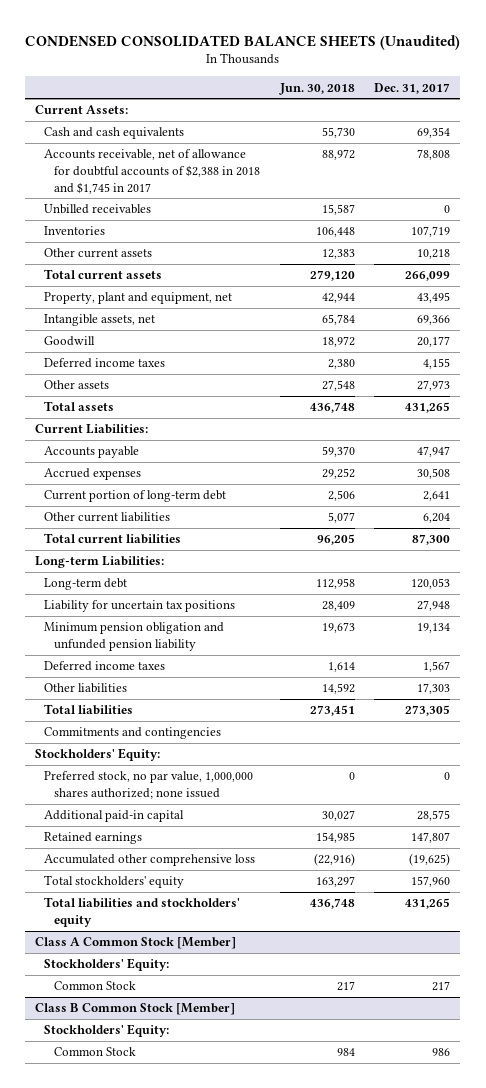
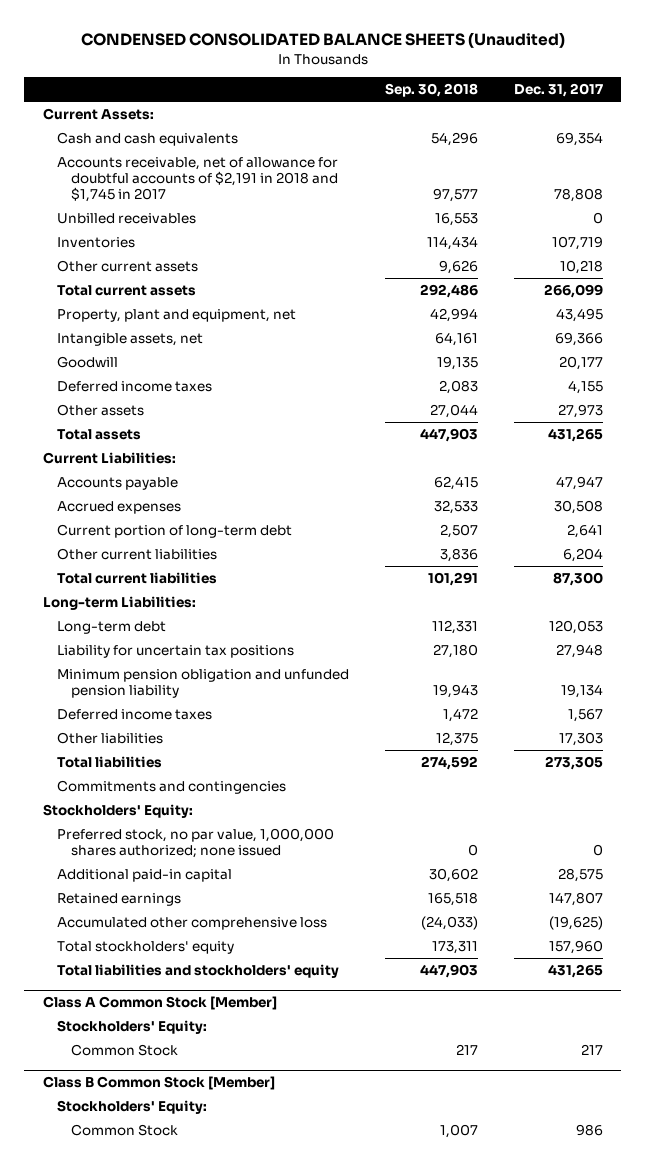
- | Jun. 30, 2018 | Dec. 31, 2017
+ | Sep. 30, 2018 | Dec. 31, 2017
- Accounts receivable, net of allowance for doubtful accounts of $2,388 in 2018 and $1,745 in 2017 | 88,972 | 78,808
+ Accounts receivable, net of allowance for doubtful accounts of $2,191 in 2018 and $1,745 in 2017 | 97,577 | 78,808

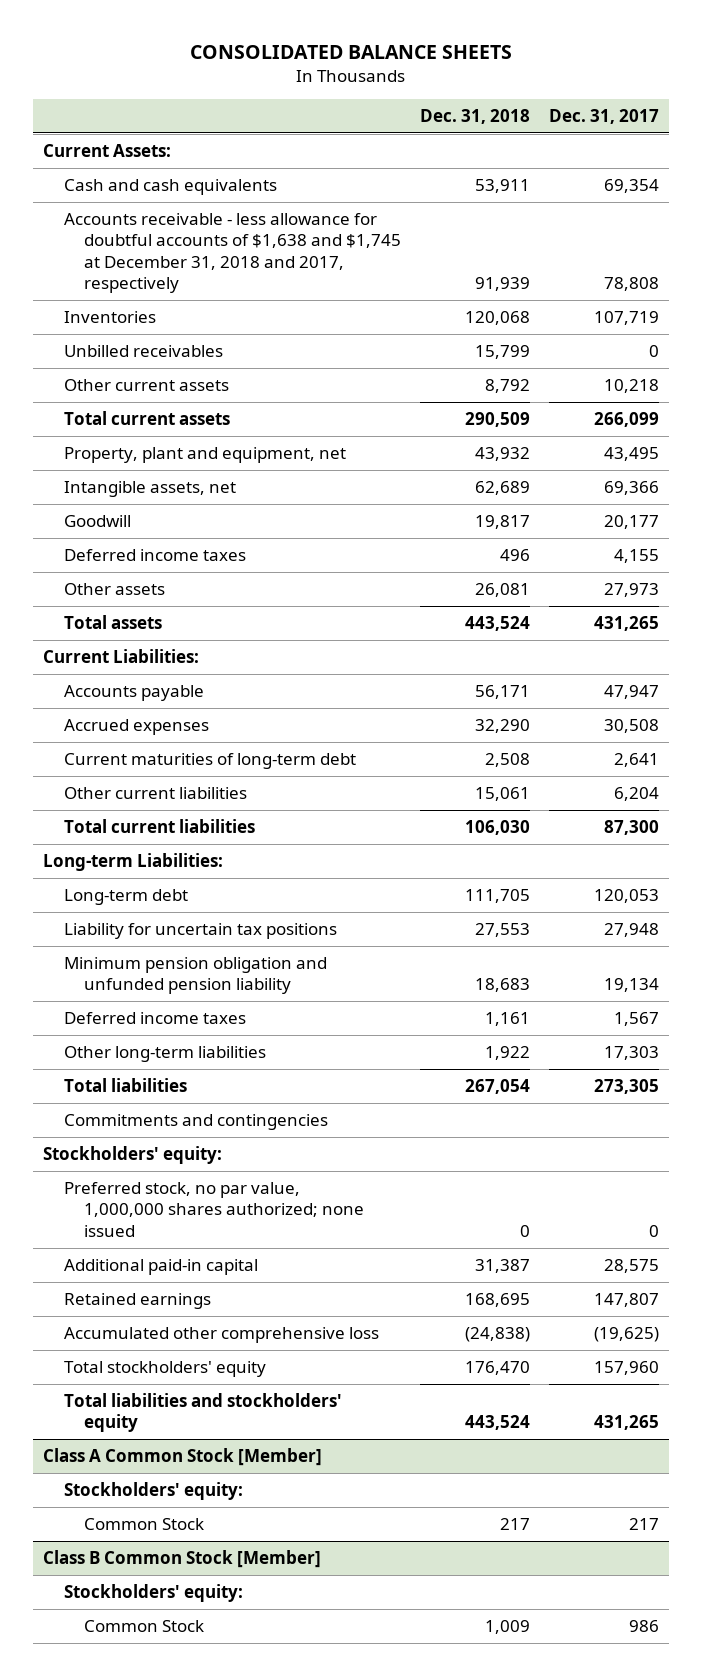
- CONDENSED CONSOLIDATED BALANCE SHEETS (Unaudited)
+ CONSOLIDATED BALANCE SHEETS
- | Sep. 30, 2018 | Dec. 31, 2017
+ | Dec. 31, 2018 | Dec. 31, 2017
- Accounts receivable, net of allowance for doubtful accounts of $2,191 in 2018 and $1,745 in 2017 | 97,577 | 78,808
+ Accounts receivable - less allowance for doubtful accounts of $1,638 and $1,745 at December 31, 2018 and 2017, respectively | 91,939 | 78,808
moved down: Unbilled receivables | 15,799 | 0
- Current portion of long-term debt | 2,507 | 2,641
+ Current maturities of long-term debt | 2,508 | 2,641
- Other liabilities | 12,375 | 17,303
+ Other long-term liabilities | 1,922 | 17,303
- Stockholders' Equity:
+ Stockholders' equity:
@ Class A Common Stock [Member]
- Stockholders' Equity:
+ Stockholders' equity:
@ Class B Common Stock [Member]
- Stockholders' Equity:
+ Stockholders' equity:

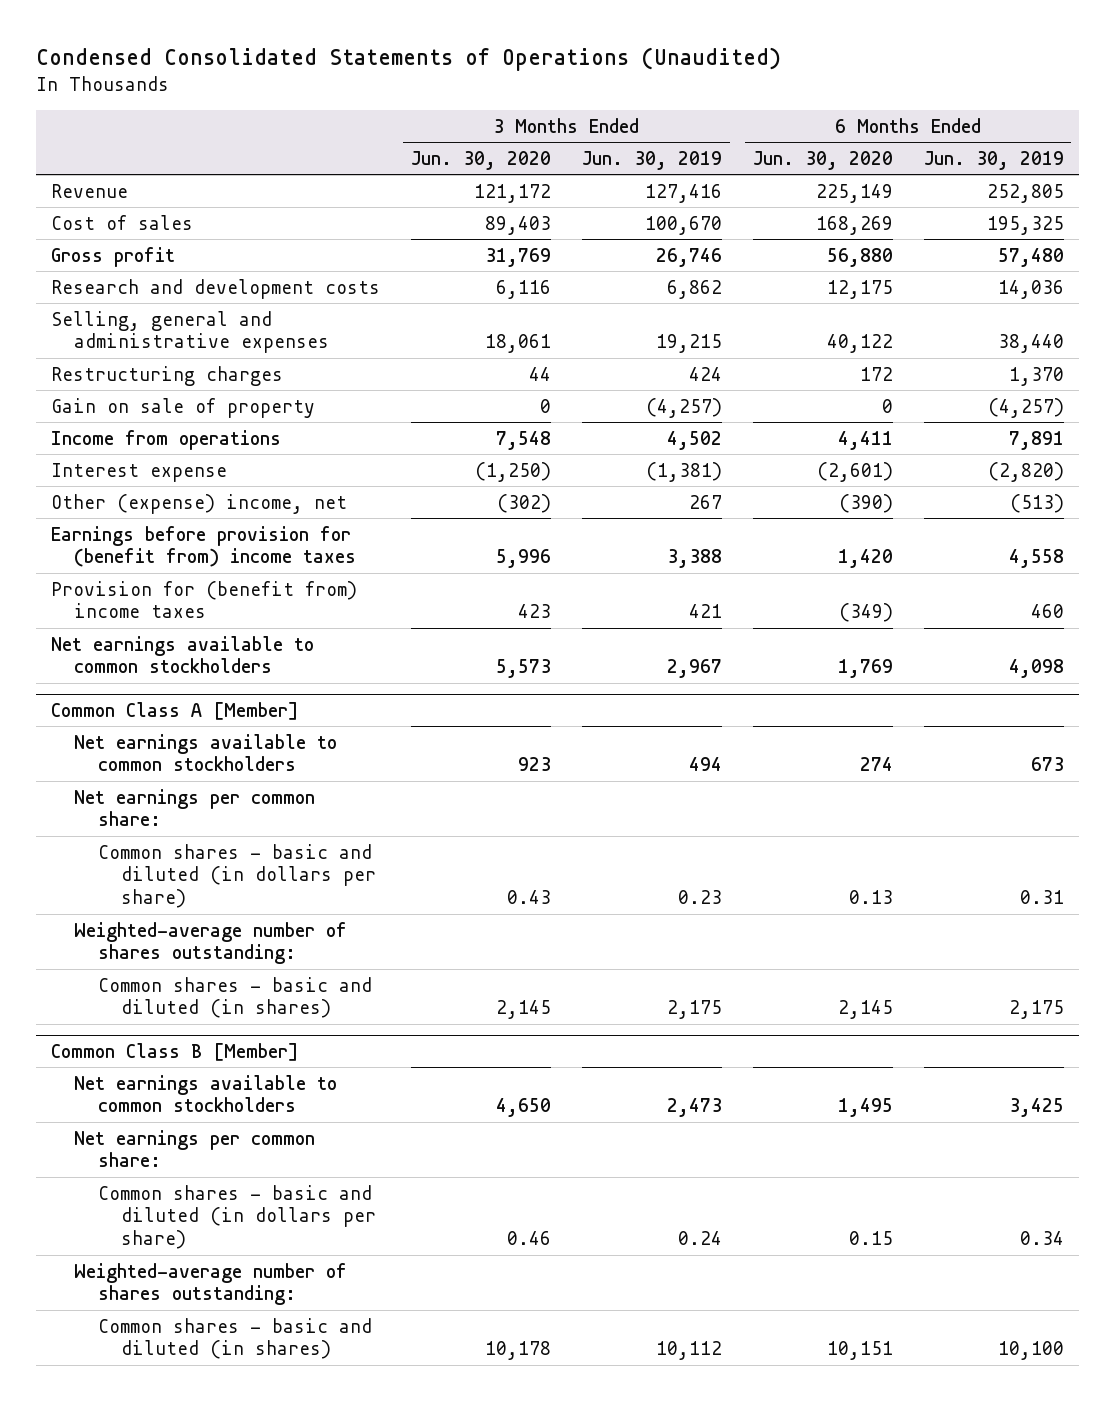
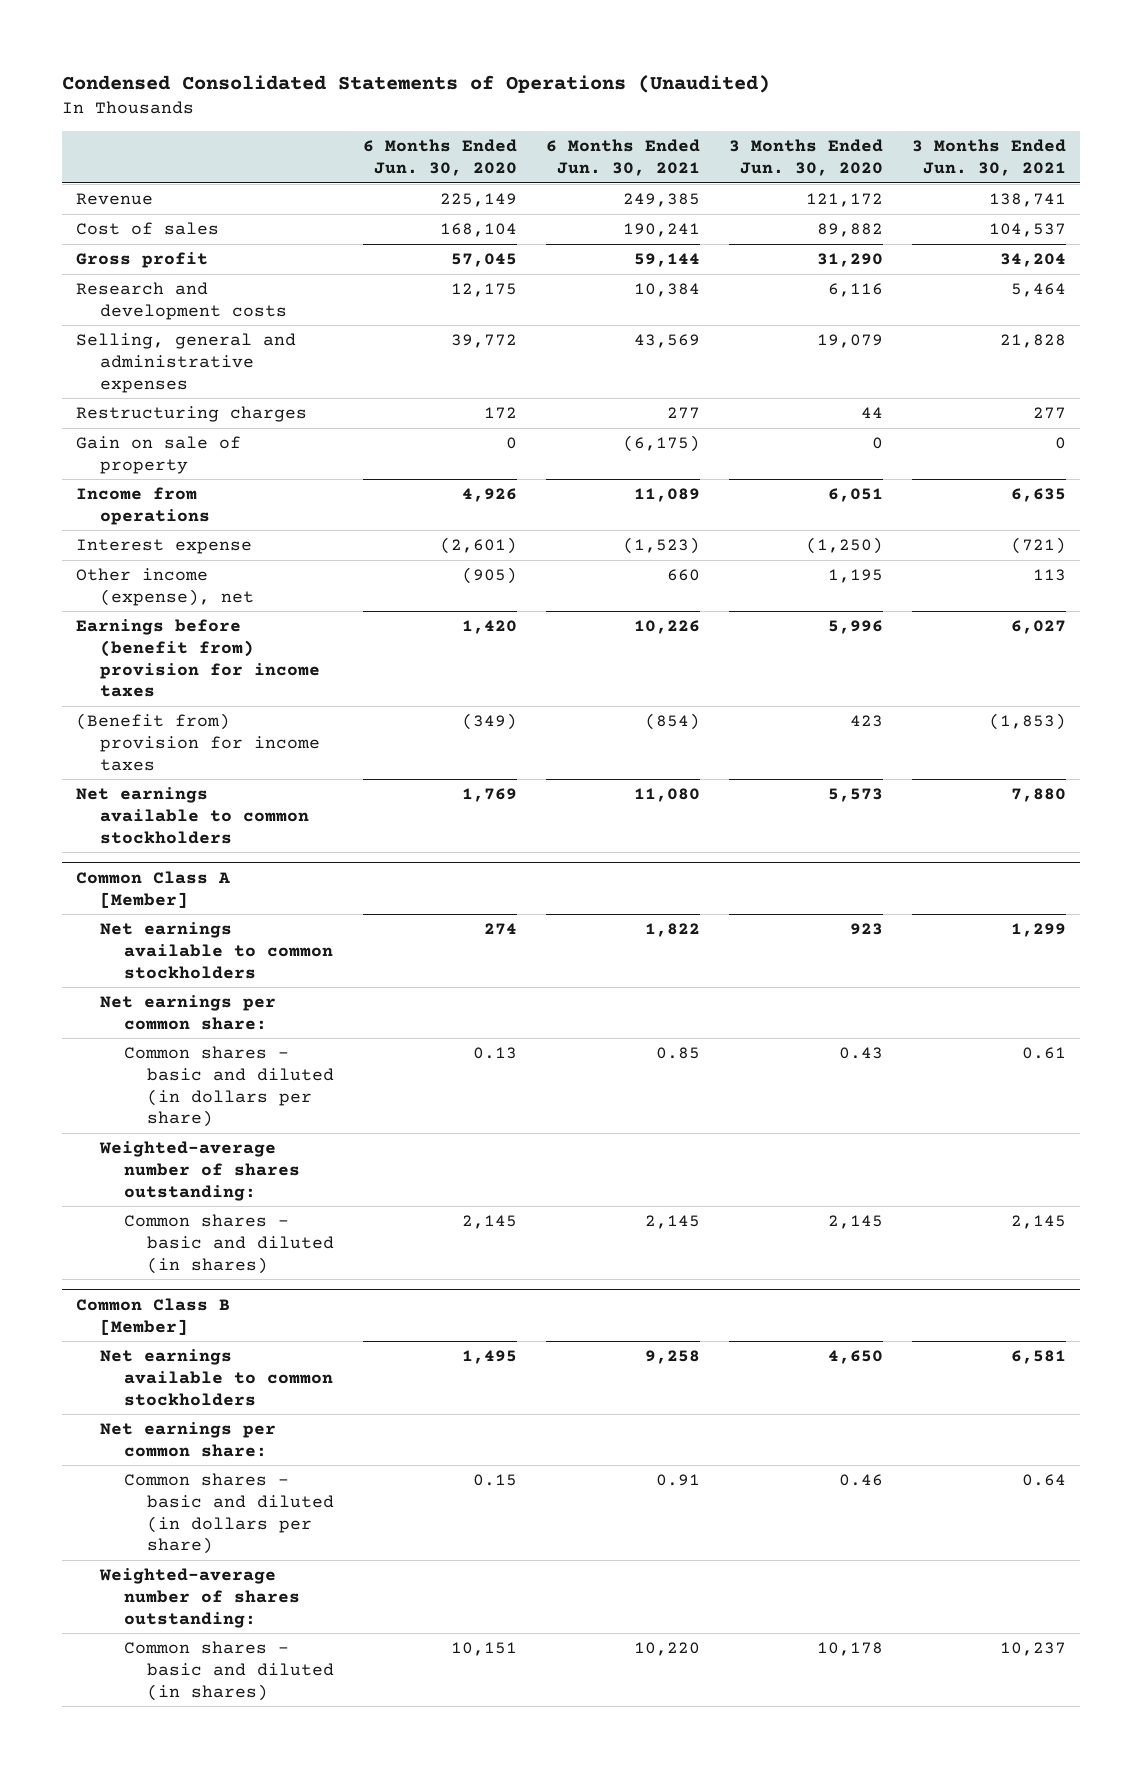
- | 3 Months Ended Jun. 30, 2020 | 3 Months Ended Jun. 30, 2019 | 6 Months Ended Jun. 30, 2020 | 6 Months Ended Jun. 30, 2019
+ | 6 Months Ended Jun. 30, 2020 | 6 Months Ended Jun. 30, 2021 | 3 Months Ended Jun. 30, 2020 | 3 Months Ended Jun. 30, 2021
- Cost of sales | 89,403 | 100,670 | 168,269 | 195,325
- Gross profit | 31,769 | 26,746 | 56,880 | 57,480
+ Cost of sales | 168,104 | 190,241 | 89,882 | 104,537
+ Gross profit | 57,045 | 59,144 | 31,290 | 34,204
- Selling, general and administrative expenses | 18,061 | 19,215 | 40,122 | 38,440
+ Selling, general and administrative expenses | 39,772 | 43,569 | 19,079 | 21,828
- Income from operations | 7,548 | 4,502 | 4,411 | 7,891
+ Income from operations | 4,926 | 11,089 | 6,051 | 6,635
- Other (expense) income, net | (302) | 267 | (390) | (513)
- Earnings before provision for (benefit from) income taxes | 5,996 | 3,388 | 1,420 | 4,558
- Provision for (benefit from) income taxes | 423 | 421 | (349) | 460
+ Other income (expense), net | (905) | 660 | 1,195 | 113
+ Earnings before (benefit from) provision for income taxes | 1,420 | 10,226 | 5,996 | 6,027
+ (Benefit from) provision for income taxes | (349) | (854) | 423 | (1,853)

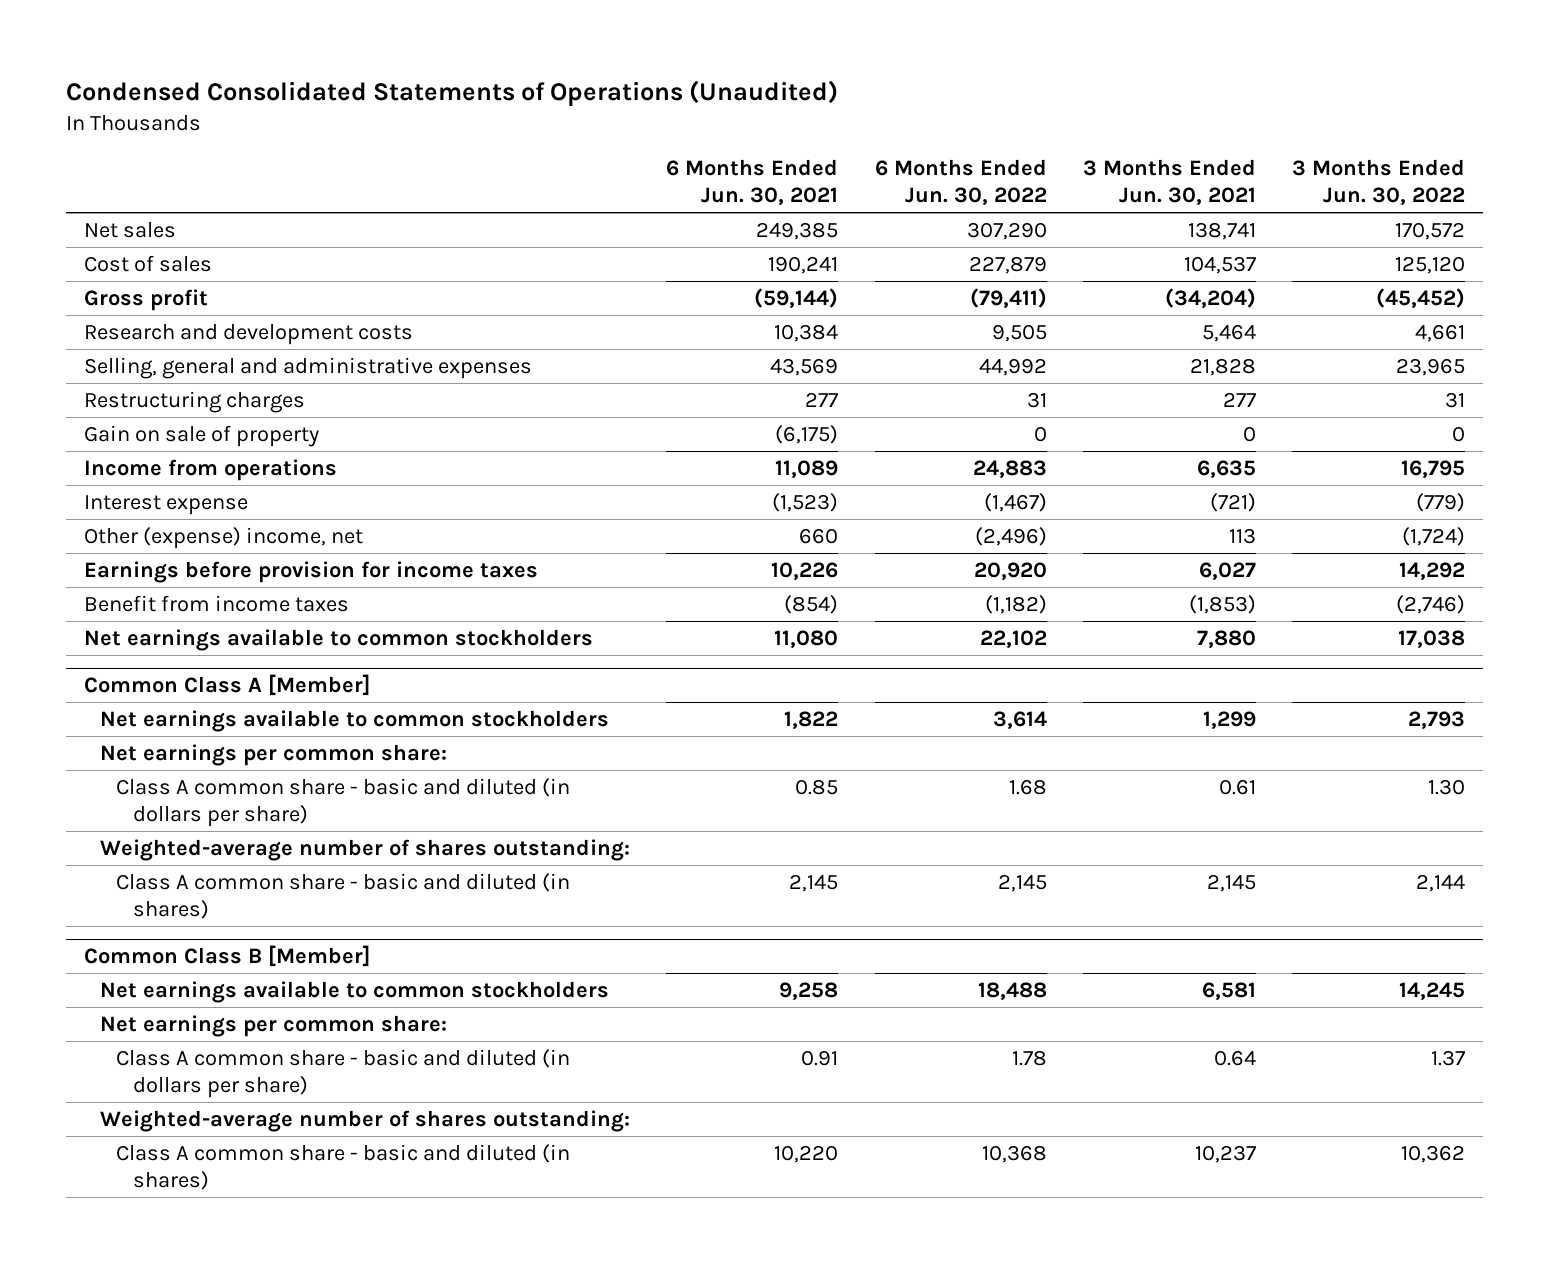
- | 6 Months Ended Jun. 30, 2020 | 6 Months Ended Jun. 30, 2021 | 3 Months Ended Jun. 30, 2020 | 3 Months Ended Jun. 30, 2021
+ | 6 Months Ended Jun. 30, 2021 | 6 Months Ended Jun. 30, 2022 | 3 Months Ended Jun. 30, 2021 | 3 Months Ended Jun. 30, 2022
- Revenue | 225,149 | 249,385 | 121,172 | 138,741
+ Net sales | 249,385 | 307,290 | 138,741 | 170,572
- Gross profit | 57,045 | 59,144 | 31,290 | 34,204
+ Gross profit | (59,144) | (79,411) | (34,204) | (45,452)
- Other income (expense), net | (905) | 660 | 1,195 | 113
- Earnings before (benefit from) provision for income taxes | 1,420 | 10,226 | 5,996 | 6,027
- (Benefit from) provision for income taxes | (349) | (854) | 423 | (1,853)
+ Other (expense) income, net | 660 | (2,496) | 113 | (1,724)
+ Earnings before provision for income taxes | 10,226 | 20,920 | 6,027 | 14,292
+ Benefit from income taxes | (854) | (1,182) | (1,853) | (2,746)
@ Common Class A [Member]
- Common shares - basic and diluted (in dollars per share) | 0.13 | 0.85 | 0.43 | 0.61
+ Class A common share - basic and diluted (in dollars per share) | 0.85 | 1.68 | 0.61 | 1.30
- Common shares - basic and diluted (in shares) | 2,145 | 2,145 | 2,145 | 2,145
+ Class A common share - basic and diluted (in shares) | 2,145 | 2,145 | 2,145 | 2,144
@ Common Class B [Member]
- Common shares - basic and diluted (in dollars per share) | 0.15 | 0.91 | 0.46 | 0.64
+ Class A common share - basic and diluted (in dollars per share) | 0.91 | 1.78 | 0.64 | 1.37
- Common shares - basic and diluted (in shares) | 10,151 | 10,220 | 10,178 | 10,237
+ Class A common share - basic and diluted (in shares) | 10,220 | 10,368 | 10,237 | 10,362

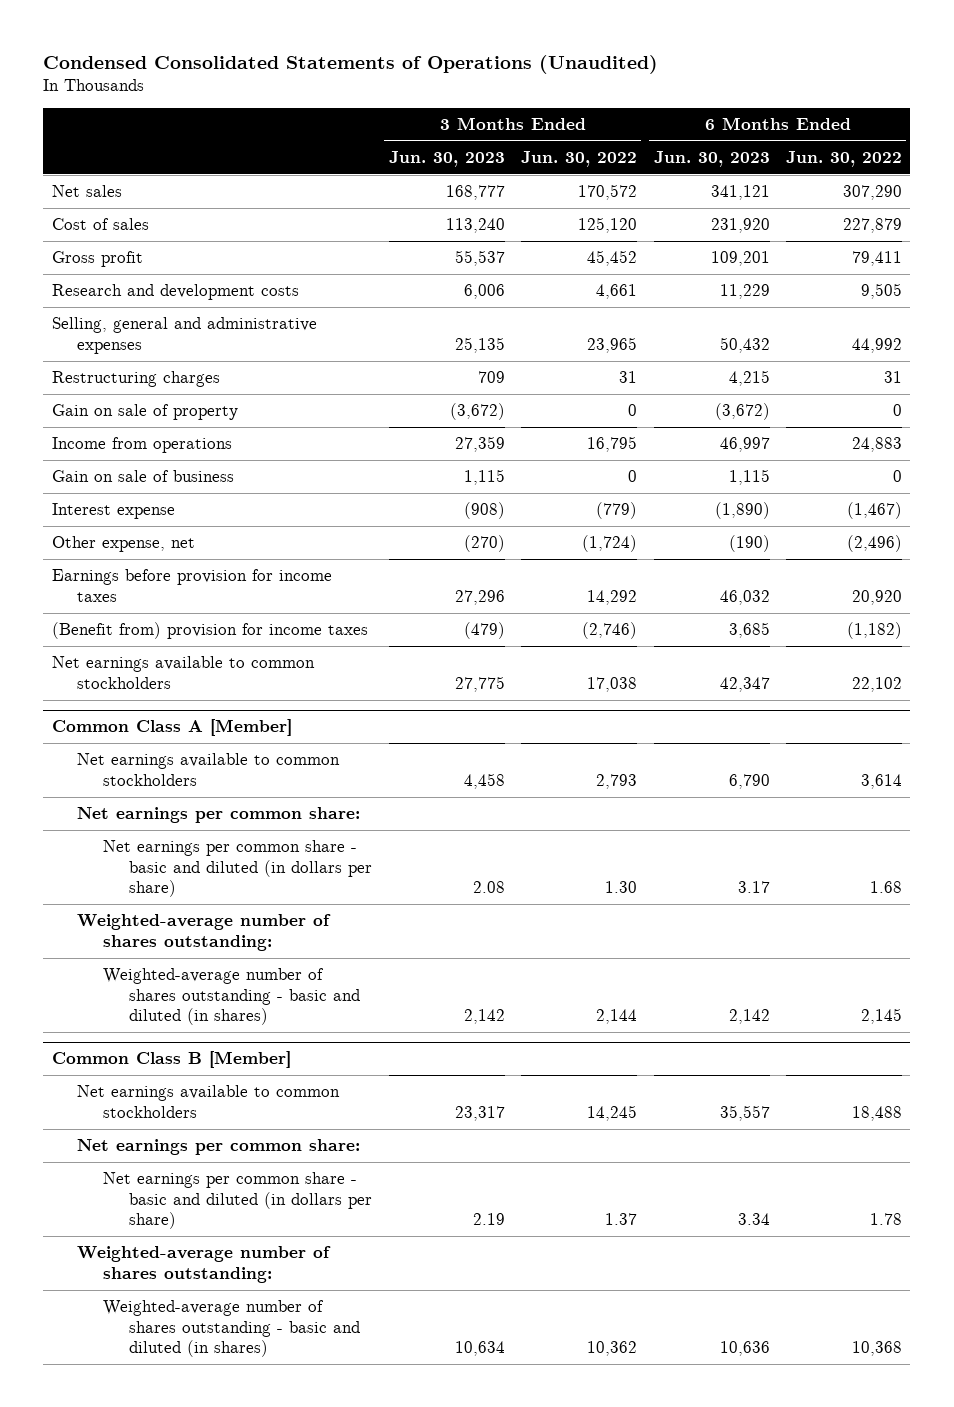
- | 6 Months Ended Jun. 30, 2021 | 6 Months Ended Jun. 30, 2022 | 3 Months Ended Jun. 30, 2021 | 3 Months Ended Jun. 30, 2022
+ | 3 Months Ended Jun. 30, 2023 | 3 Months Ended Jun. 30, 2022 | 6 Months Ended Jun. 30, 2023 | 6 Months Ended Jun. 30, 2022
- Gross profit | (59,144) | (79,411) | (34,204) | (45,452)
+ Gross profit | 55,537 | 45,452 | 109,201 | 79,411
+ Gain on sale of business | 1,115 | 0 | 1,115 | 0
- Other (expense) income, net | 660 | (2,496) | 113 | (1,724)
+ Other expense, net | (270) | (1,724) | (190) | (2,496)
- Benefit from income taxes | (854) | (1,182) | (1,853) | (2,746)
+ (Benefit from) provision for income taxes | (479) | (2,746) | 3,685 | (1,182)
@ Common Class A [Member]
- Class A common share - basic and diluted (in dollars per share) | 0.85 | 1.68 | 0.61 | 1.30
+ Net earnings per common share - basic and diluted (in dollars per share) | 2.08 | 1.30 | 3.17 | 1.68
- Class A common share - basic and diluted (in shares) | 2,145 | 2,145 | 2,145 | 2,144
+ Weighted-average number of shares outstanding - basic and diluted (in shares) | 2,142 | 2,144 | 2,142 | 2,145
@ Common Class B [Member]
- Class A common share - basic and diluted (in dollars per share) | 0.91 | 1.78 | 0.64 | 1.37
+ Net earnings per common share - basic and diluted (in dollars per share) | 2.19 | 1.37 | 3.34 | 1.78
- Class A common share - basic and diluted (in shares) | 10,220 | 10,368 | 10,237 | 10,362
+ Weighted-average number of shares outstanding - basic and diluted (in shares) | 10,634 | 10,362 | 10,636 | 10,368

